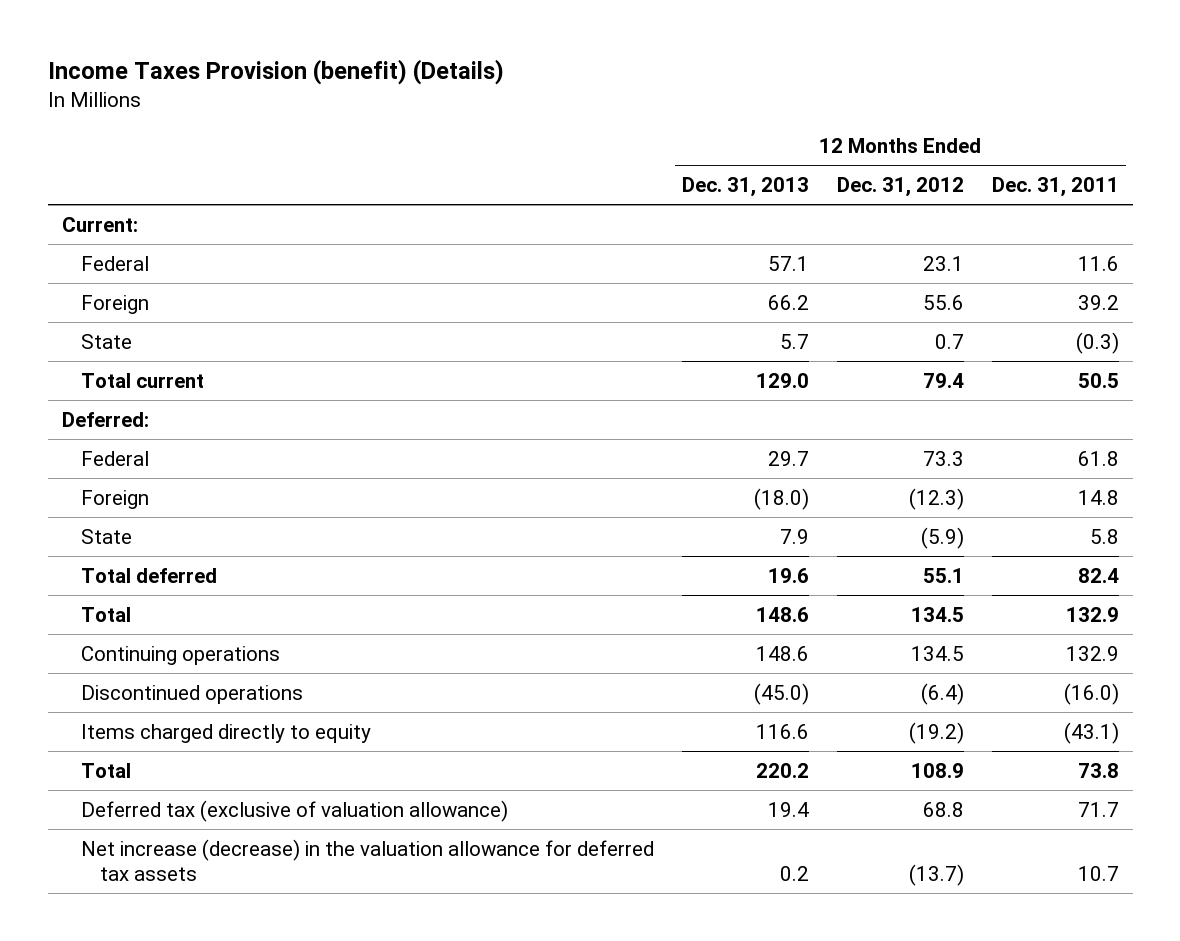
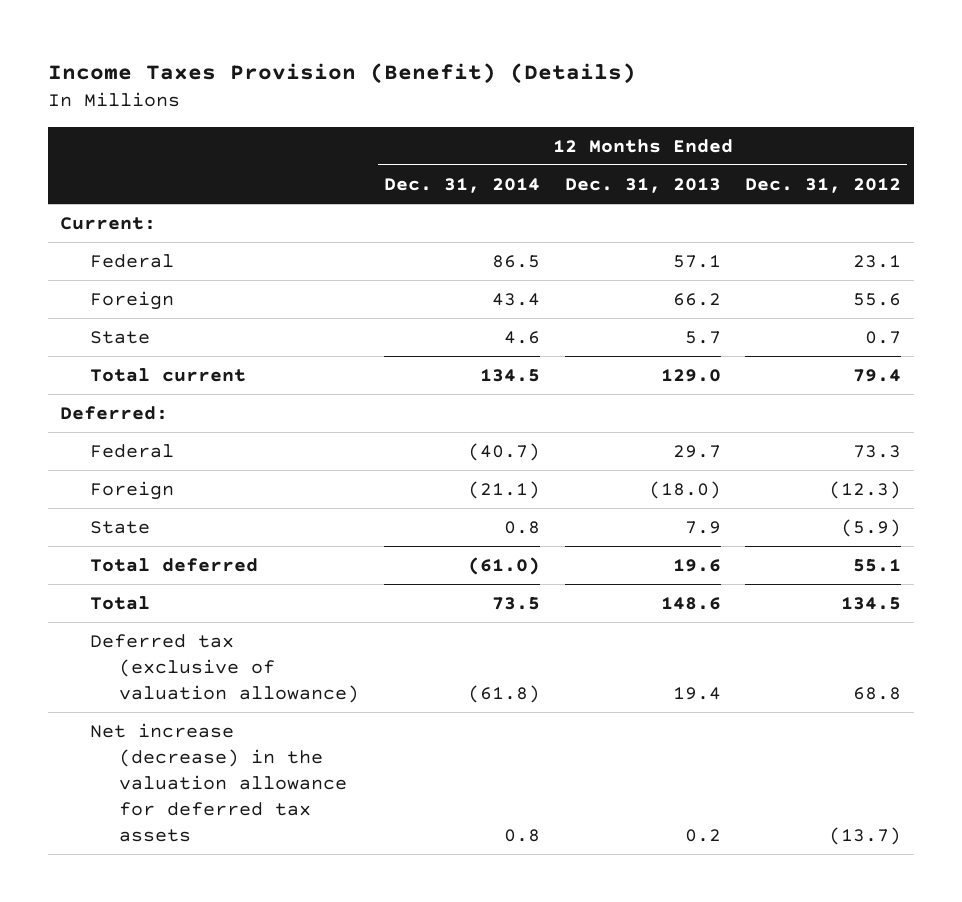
- Income Taxes Provision (benefit) (Details)
+ Income Taxes Provision (Benefit) (Details)
- | 12 Months Ended Dec. 31, 2013 | 12 Months Ended Dec. 31, 2012 | 12 Months Ended Dec. 31, 2011
+ | 12 Months Ended Dec. 31, 2014 | 12 Months Ended Dec. 31, 2013 | 12 Months Ended Dec. 31, 2012
- Continuing operations | 148.6 | 134.5 | 132.9
- Discontinued operations | (45.0) | (6.4) | (16.0)
- Items charged directly to equity | 116.6 | (19.2) | (43.1)
- Total | 220.2 | 108.9 | 73.8

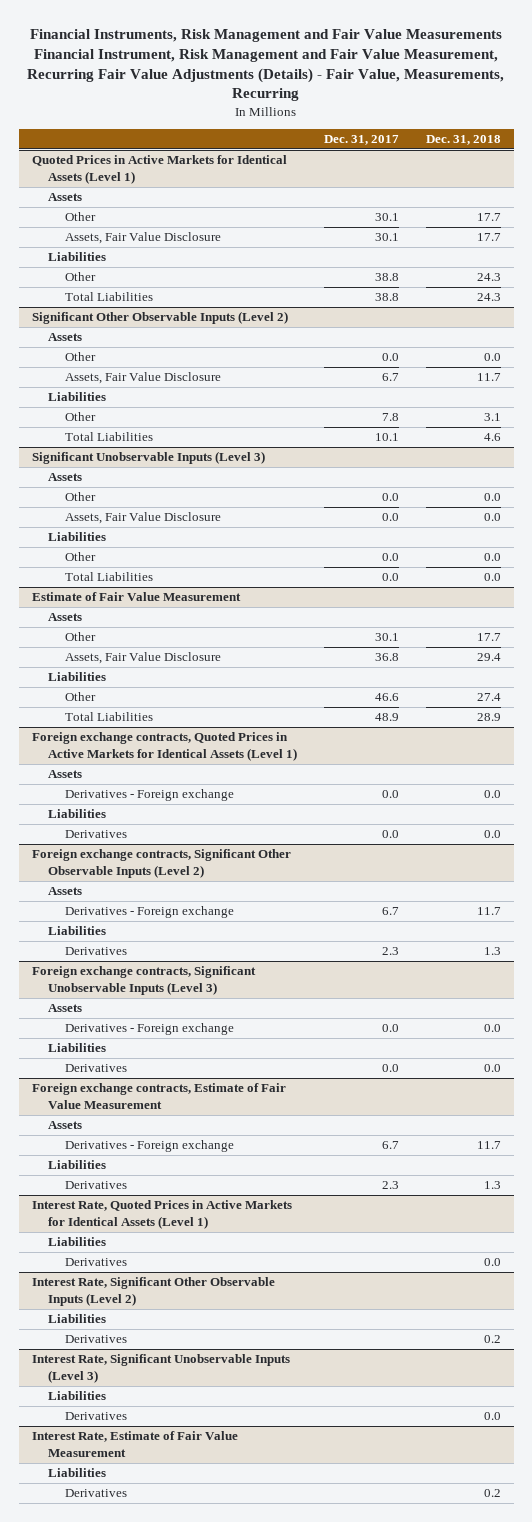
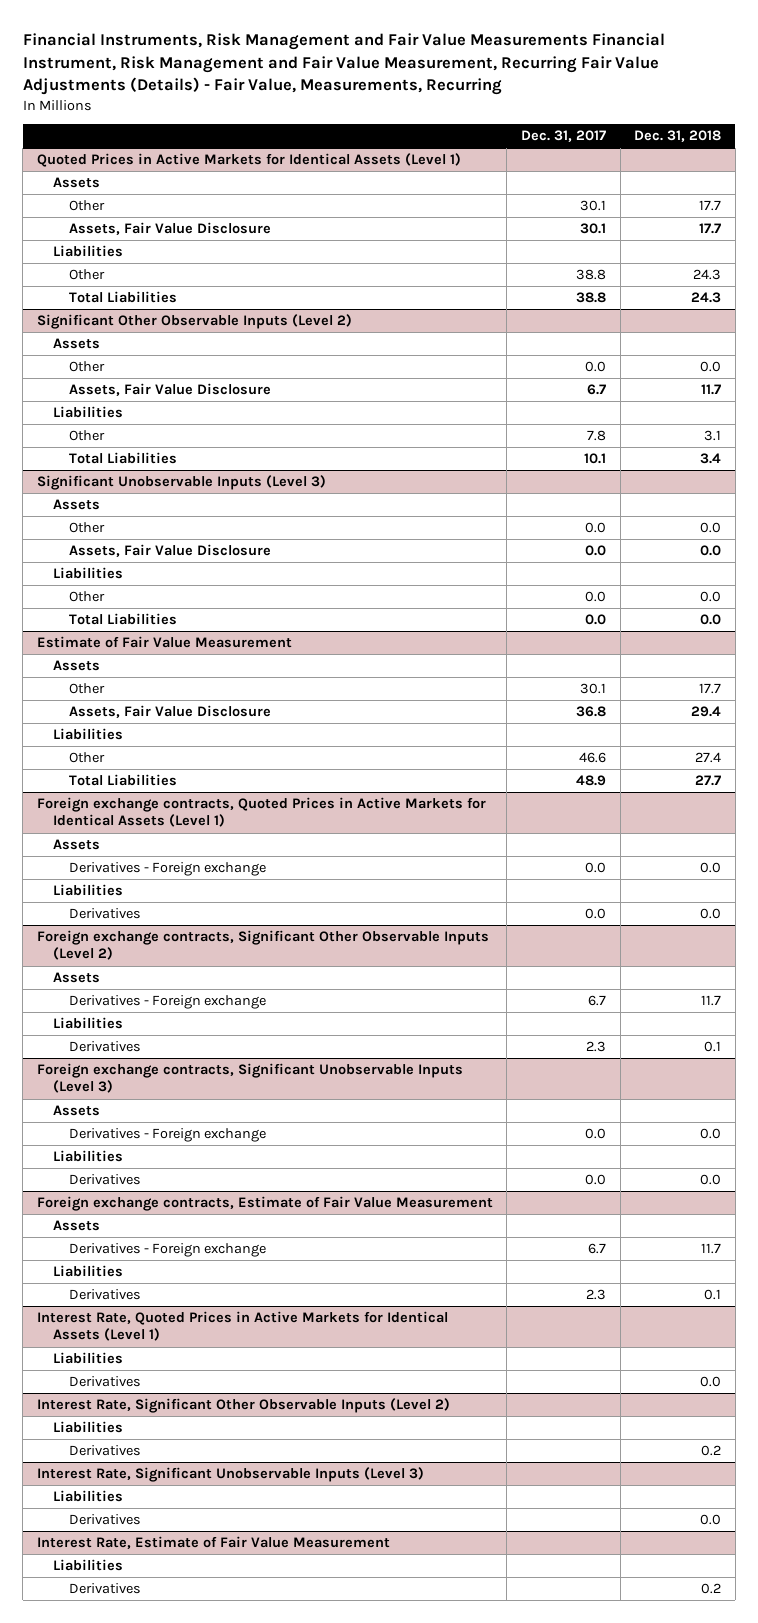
@ Significant Other Observable Inputs (Level 2)
- Total Liabilities | 10.1 | 4.6
+ Total Liabilities | 10.1 | 3.4
@ Estimate of Fair Value Measurement
- Total Liabilities | 48.9 | 28.9
+ Total Liabilities | 48.9 | 27.7
@ Foreign exchange contracts, Significant Other Observable Inputs (Level 2)
- Derivatives | 2.3 | 1.3
+ Derivatives | 2.3 | 0.1
@ Foreign exchange contracts, Estimate of Fair Value Measurement
- Derivatives | 2.3 | 1.3
+ Derivatives | 2.3 | 0.1

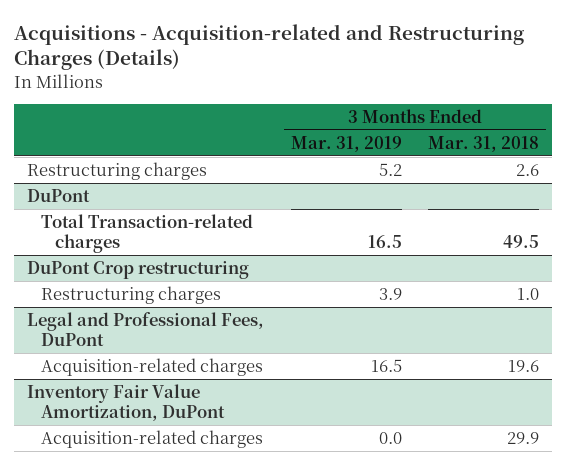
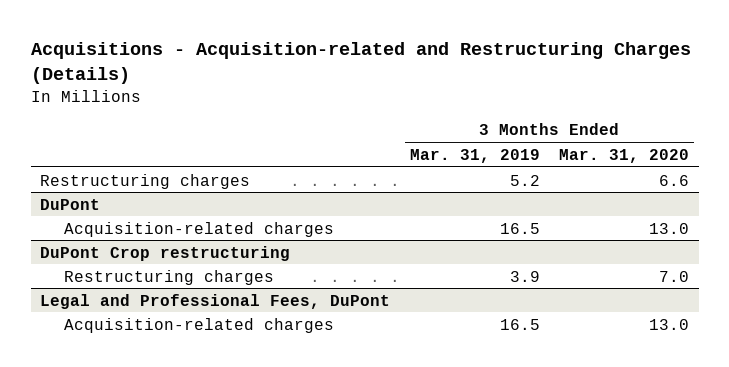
- | 3 Months Ended Mar. 31, 2019 | 3 Months Ended Mar. 31, 2018
+ | 3 Months Ended Mar. 31, 2019 | 3 Months Ended Mar. 31, 2020
@ DuPont
- Total Transaction-related charges | 16.5 | 49.5
+ Acquisition-related charges | 16.5 | 13.0
- Inventory Fair Value Amortization, DuPont
- Acquisition-related charges | 0.0 | 29.9

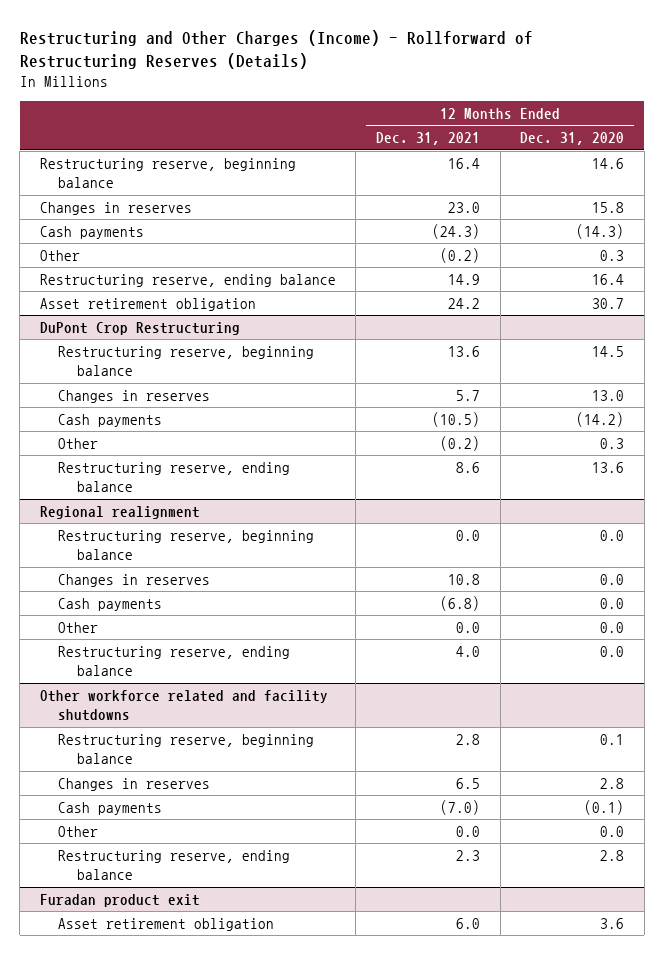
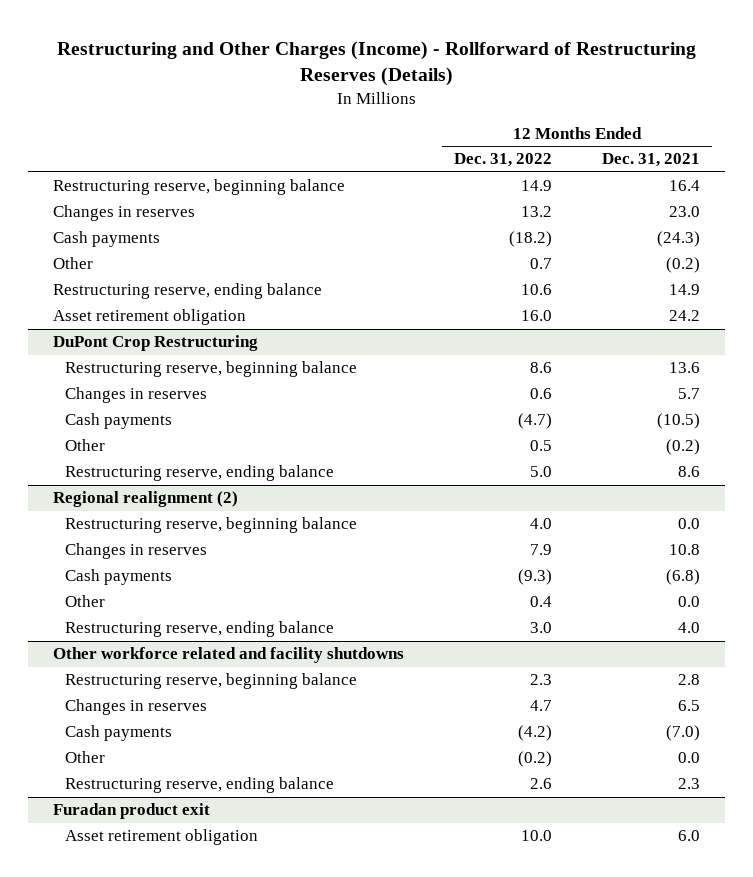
- | 12 Months Ended Dec. 31, 2021 | 12 Months Ended Dec. 31, 2020
+ | 12 Months Ended Dec. 31, 2022 | 12 Months Ended Dec. 31, 2021
- Regional realignment
+ Regional realignment (2)

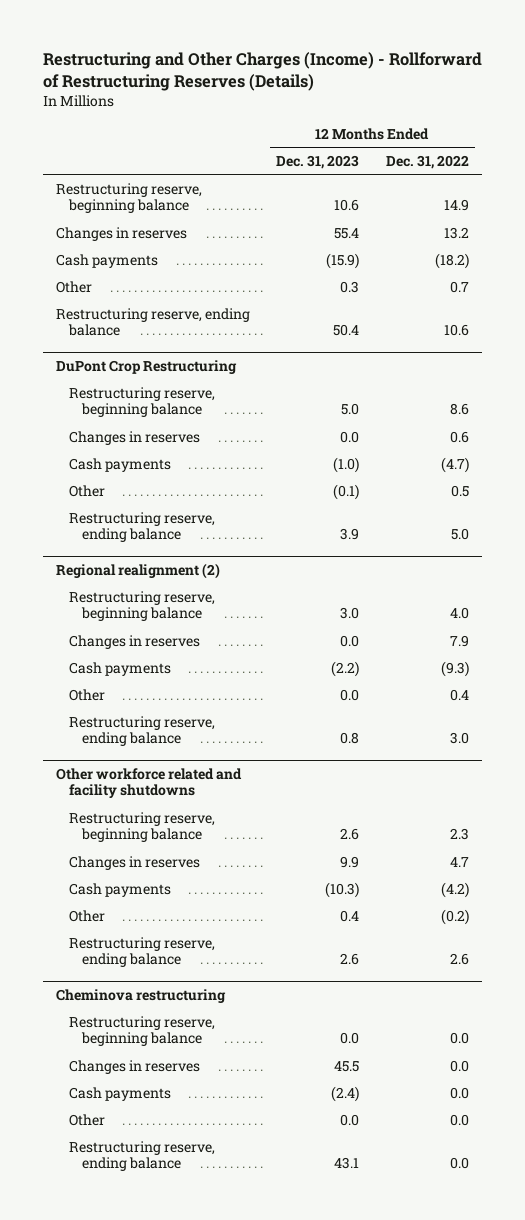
- | 12 Months Ended Dec. 31, 2022 | 12 Months Ended Dec. 31, 2021
+ | 12 Months Ended Dec. 31, 2023 | 12 Months Ended Dec. 31, 2022
- Asset retirement obligation | 16.0 | 24.2
- Furadan product exit
- Asset retirement obligation | 10.0 | 6.0
+ Cheminova restructuring
+ Restructuring reserve, beginning balance | 0.0 | 0.0
+ Changes in reserves | 45.5 | 0.0
+ Cash payments | (2.4) | 0.0
+ Other | 0.0 | 0.0
+ Restructuring reserve, ending balance | 43.1 | 0.0

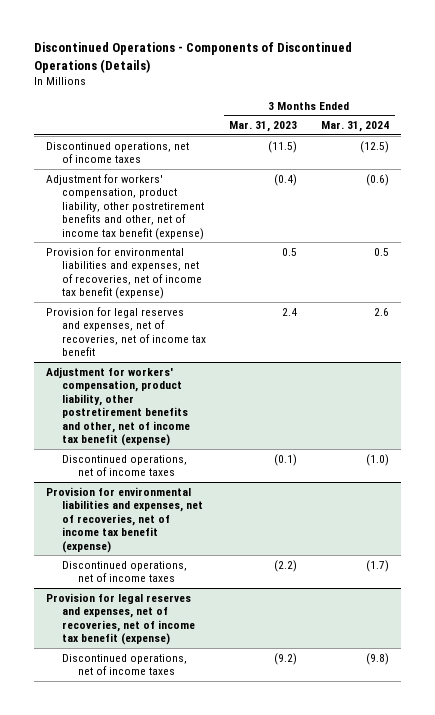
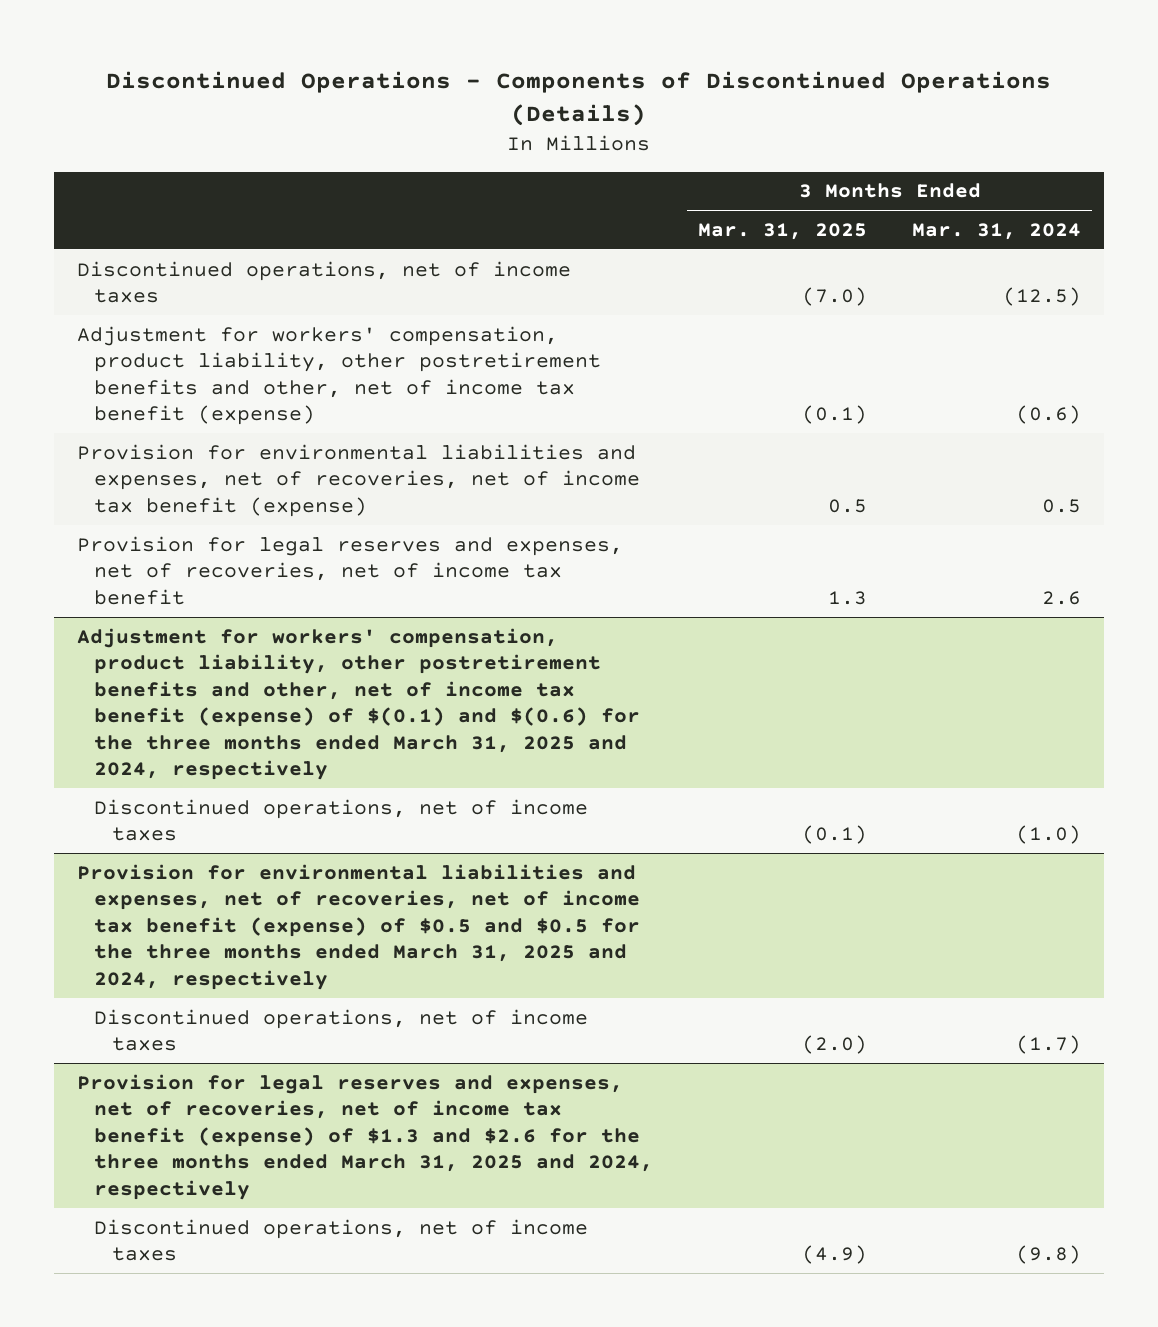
- | 3 Months Ended Mar. 31, 2023 | 3 Months Ended Mar. 31, 2024
+ | 3 Months Ended Mar. 31, 2025 | 3 Months Ended Mar. 31, 2024
- Adjustment for workers' compensation, product liability, other postretirement benefits and other, net of income tax benefit (expense)
+ Adjustment for workers' compensation, product liability, other postretirement benefits and other, net of income tax benefit (expense) of $(0.1) and $(0.6) for the three months ended March 31, 2025 and 2024, respectively
- Provision for environmental liabilities and expenses, net of recoveries, net of income tax benefit (expense)
+ Provision for environmental liabilities and expenses, net of recoveries, net of income tax benefit (expense) of $0.5 and $0.5 for the three months ended March 31, 2025 and 2024, respectively
- Provision for legal reserves and expenses, net of recoveries, net of income tax benefit (expense)
+ Provision for legal reserves and expenses, net of recoveries, net of income tax benefit (expense) of $1.3 and $2.6 for the three months ended March 31, 2025 and 2024, respectively

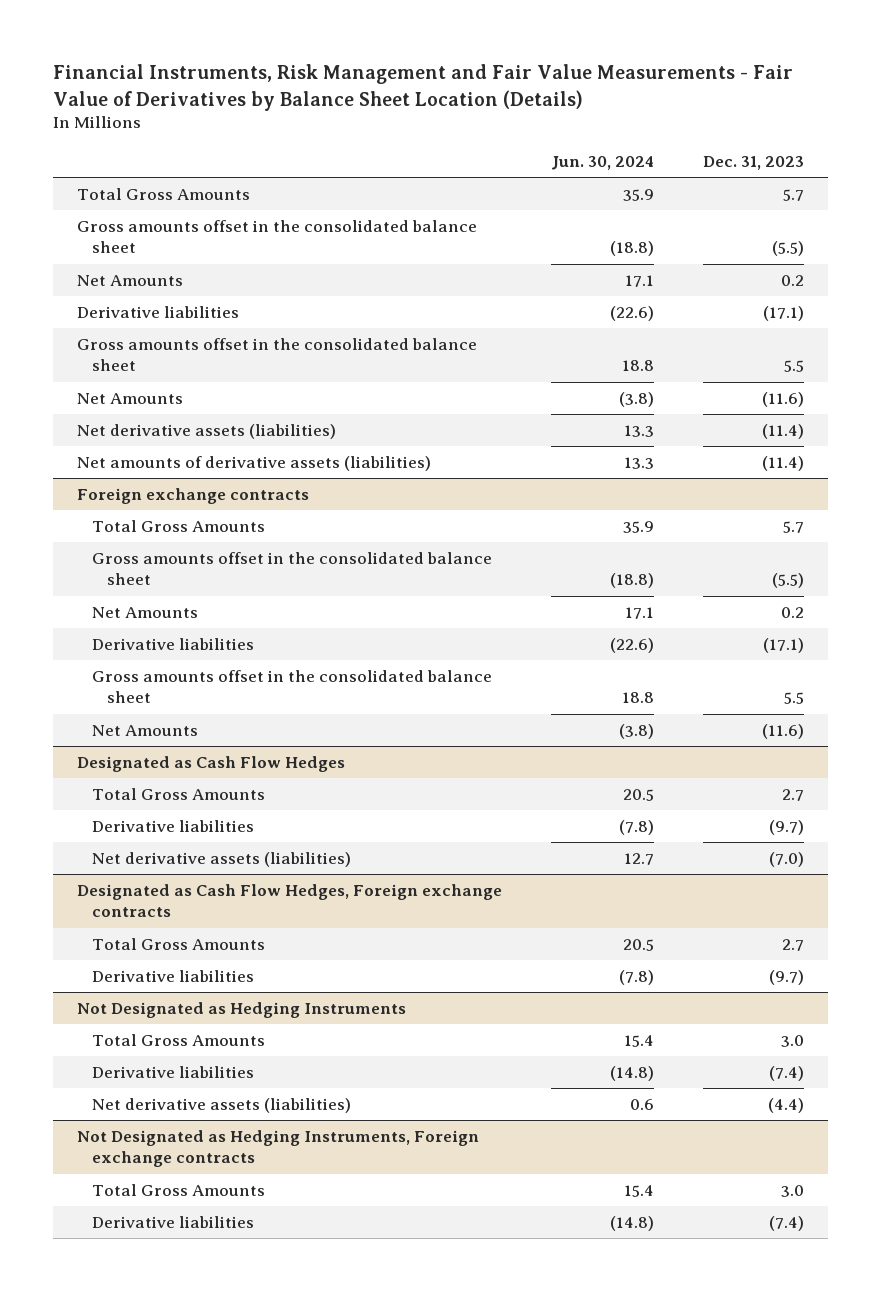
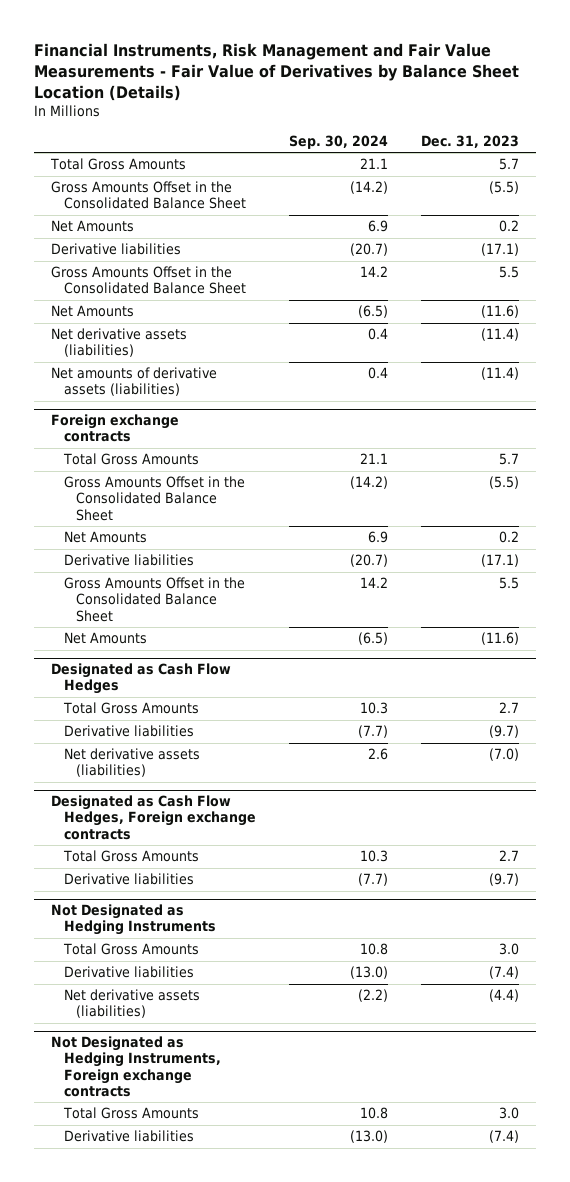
- | Jun. 30, 2024 | Dec. 31, 2023
+ | Sep. 30, 2024 | Dec. 31, 2023
- Gross amounts offset in the consolidated balance sheet | (18.8) | (5.5)
+ Gross Amounts Offset in the Consolidated Balance Sheet | (14.2) | (5.5)
- Gross amounts offset in the consolidated balance sheet | 18.8 | 5.5
+ Gross Amounts Offset in the Consolidated Balance Sheet | 14.2 | 5.5
@ Foreign exchange contracts
- Gross amounts offset in the consolidated balance sheet | (18.8) | (5.5)
+ Gross Amounts Offset in the Consolidated Balance Sheet | (14.2) | (5.5)
- Gross amounts offset in the consolidated balance sheet | 18.8 | 5.5
+ Gross Amounts Offset in the Consolidated Balance Sheet | 14.2 | 5.5

